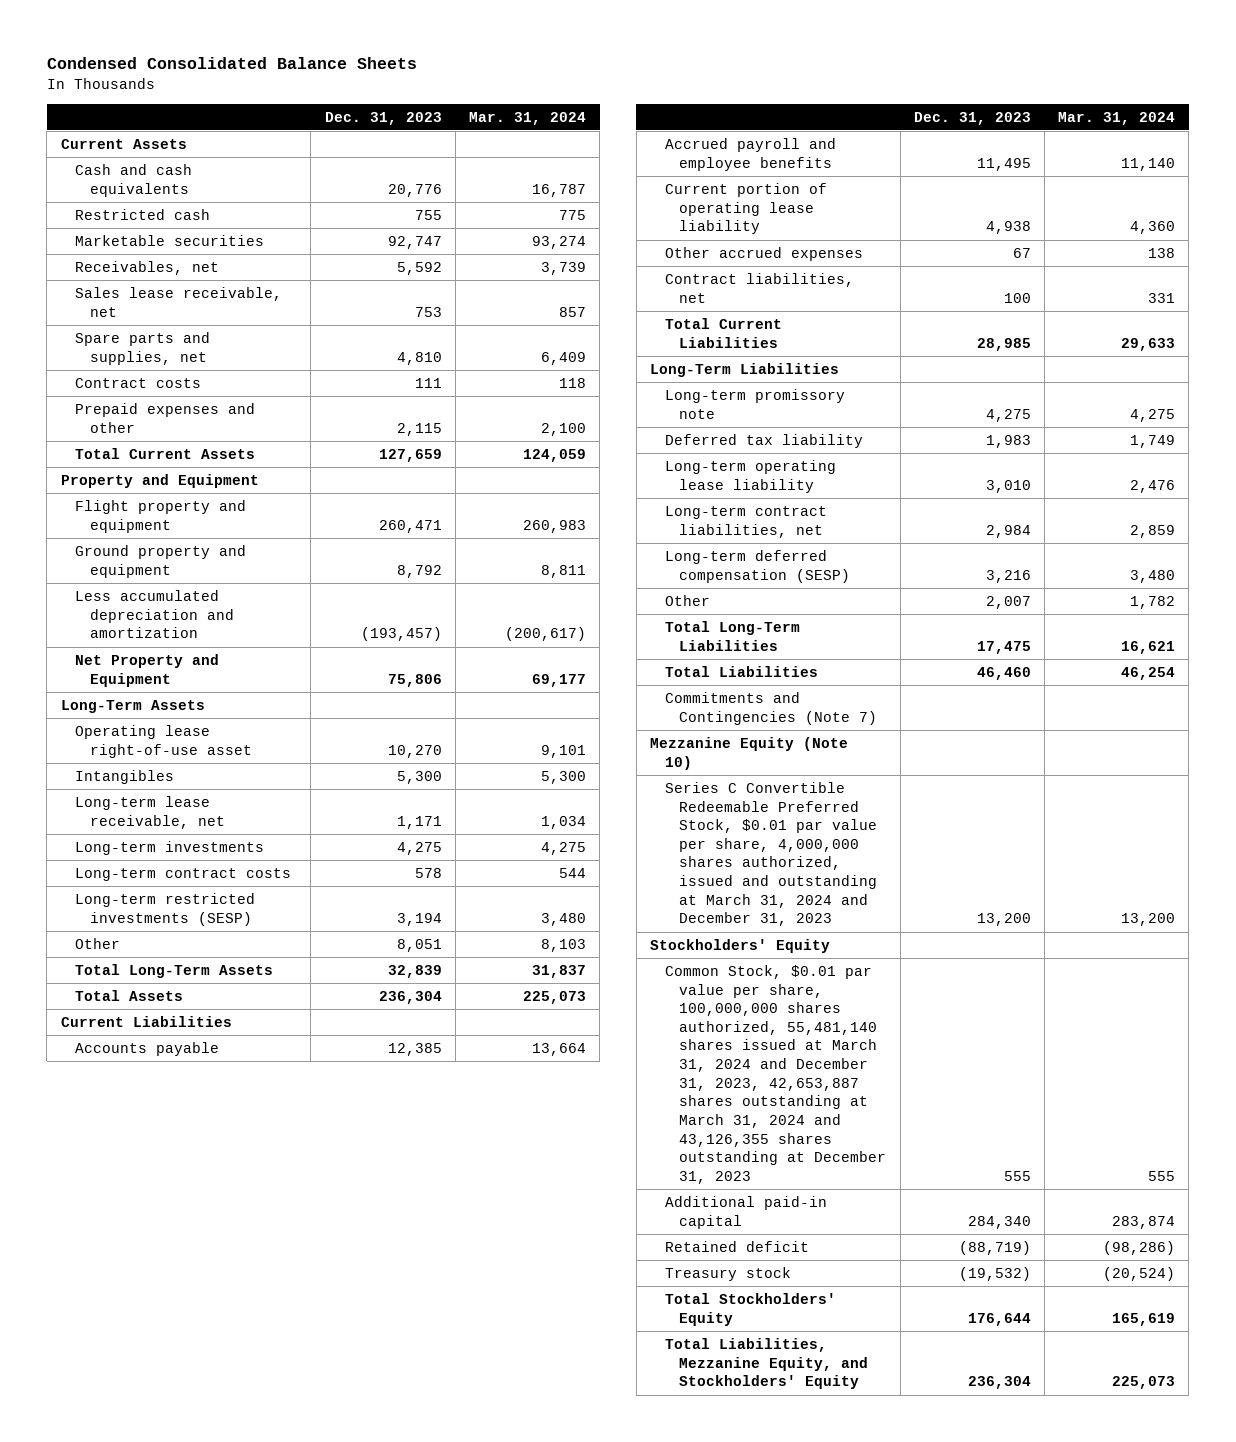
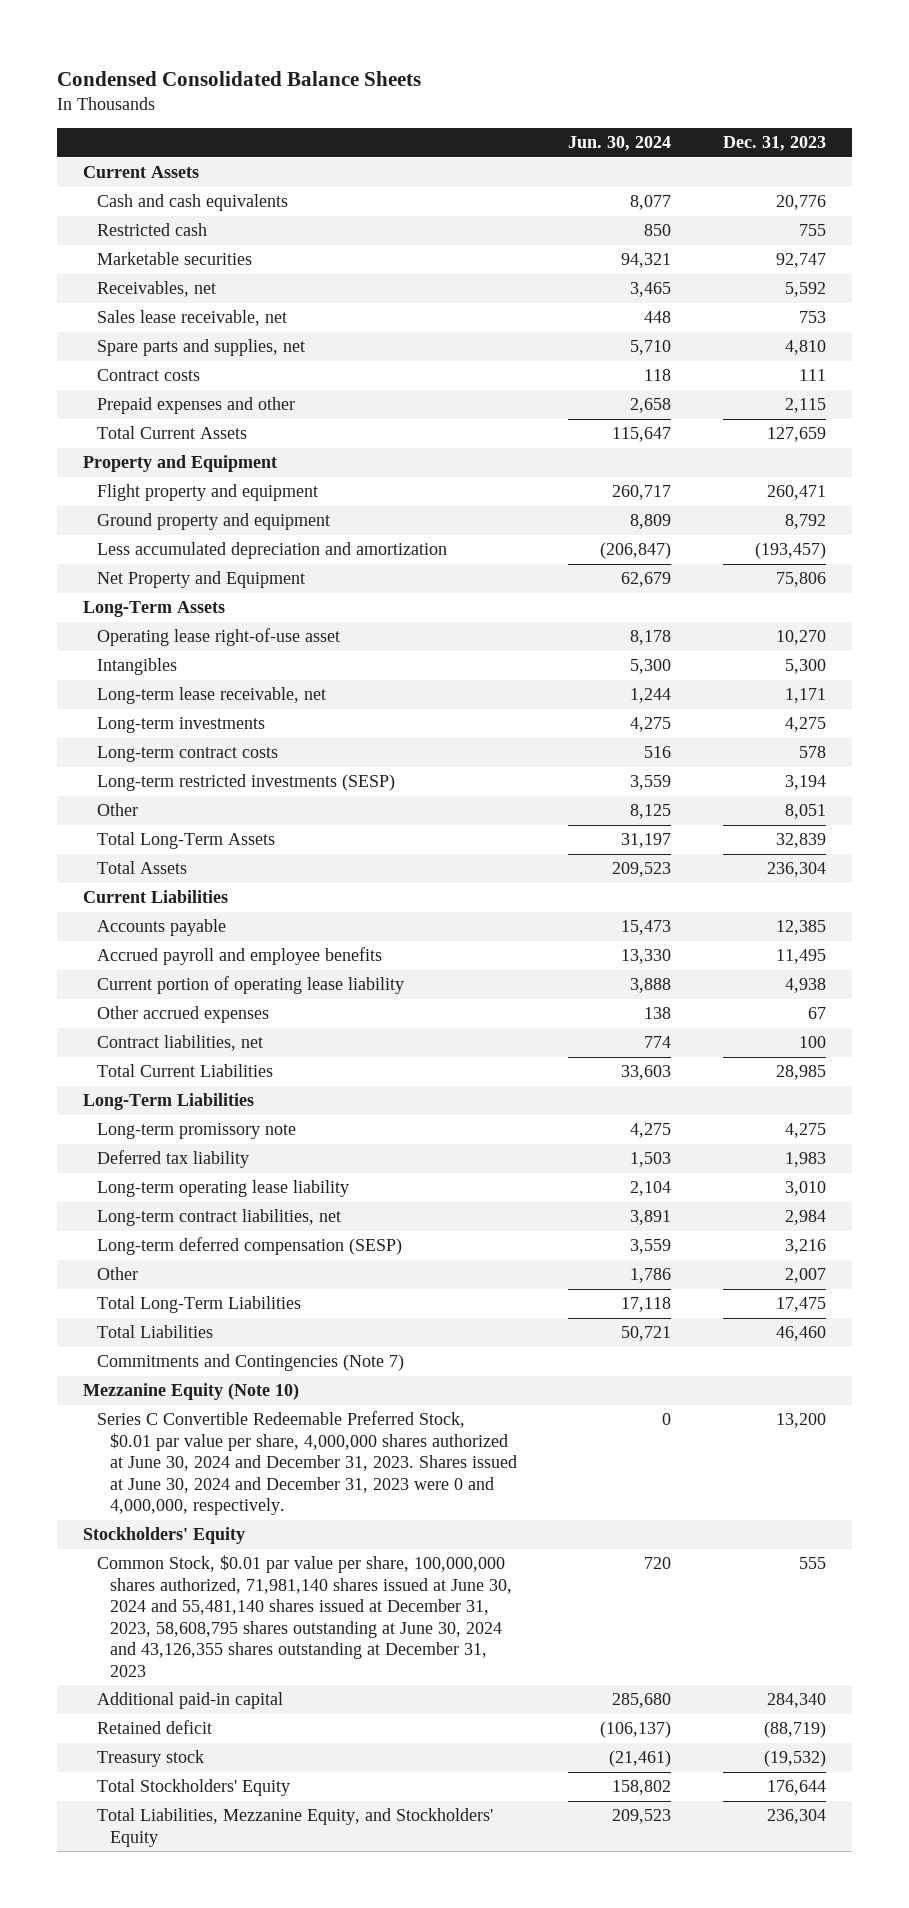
- | Dec. 31, 2023 | Mar. 31, 2024
+ | Jun. 30, 2024 | Dec. 31, 2023
- Series C Convertible Redeemable Preferred Stock, $0.01 par value per share, 4,000,000 shares authorized, issued and outstanding at March 31, 2024 and December 31, 2023 | 13,200 | 13,200
+ Series C Convertible Redeemable Preferred Stock, $0.01 par value per share, 4,000,000 shares authorized at June 30, 2024 and December 31, 2023. Shares issued at June 30, 2024 and December 31, 2023 were 0 and 4,000,000, respectively. | 0 | 13,200
- Common Stock, $0.01 par value per share, 100,000,000 shares authorized, 55,481,140 shares issued at March 31, 2024 and December 31, 2023, 42,653,887 shares outstanding at March 31, 2024 and 43,126,355 shares outstanding at December 31, 2023 | 555 | 555
+ Common Stock, $0.01 par value per share, 100,000,000 shares authorized, 71,981,140 shares issued at June 30, 2024 and 55,481,140 shares issued at December 31, 2023, 58,608,795 shares outstanding at June 30, 2024 and 43,126,355 shares outstanding at December 31, 2023 | 720 | 555

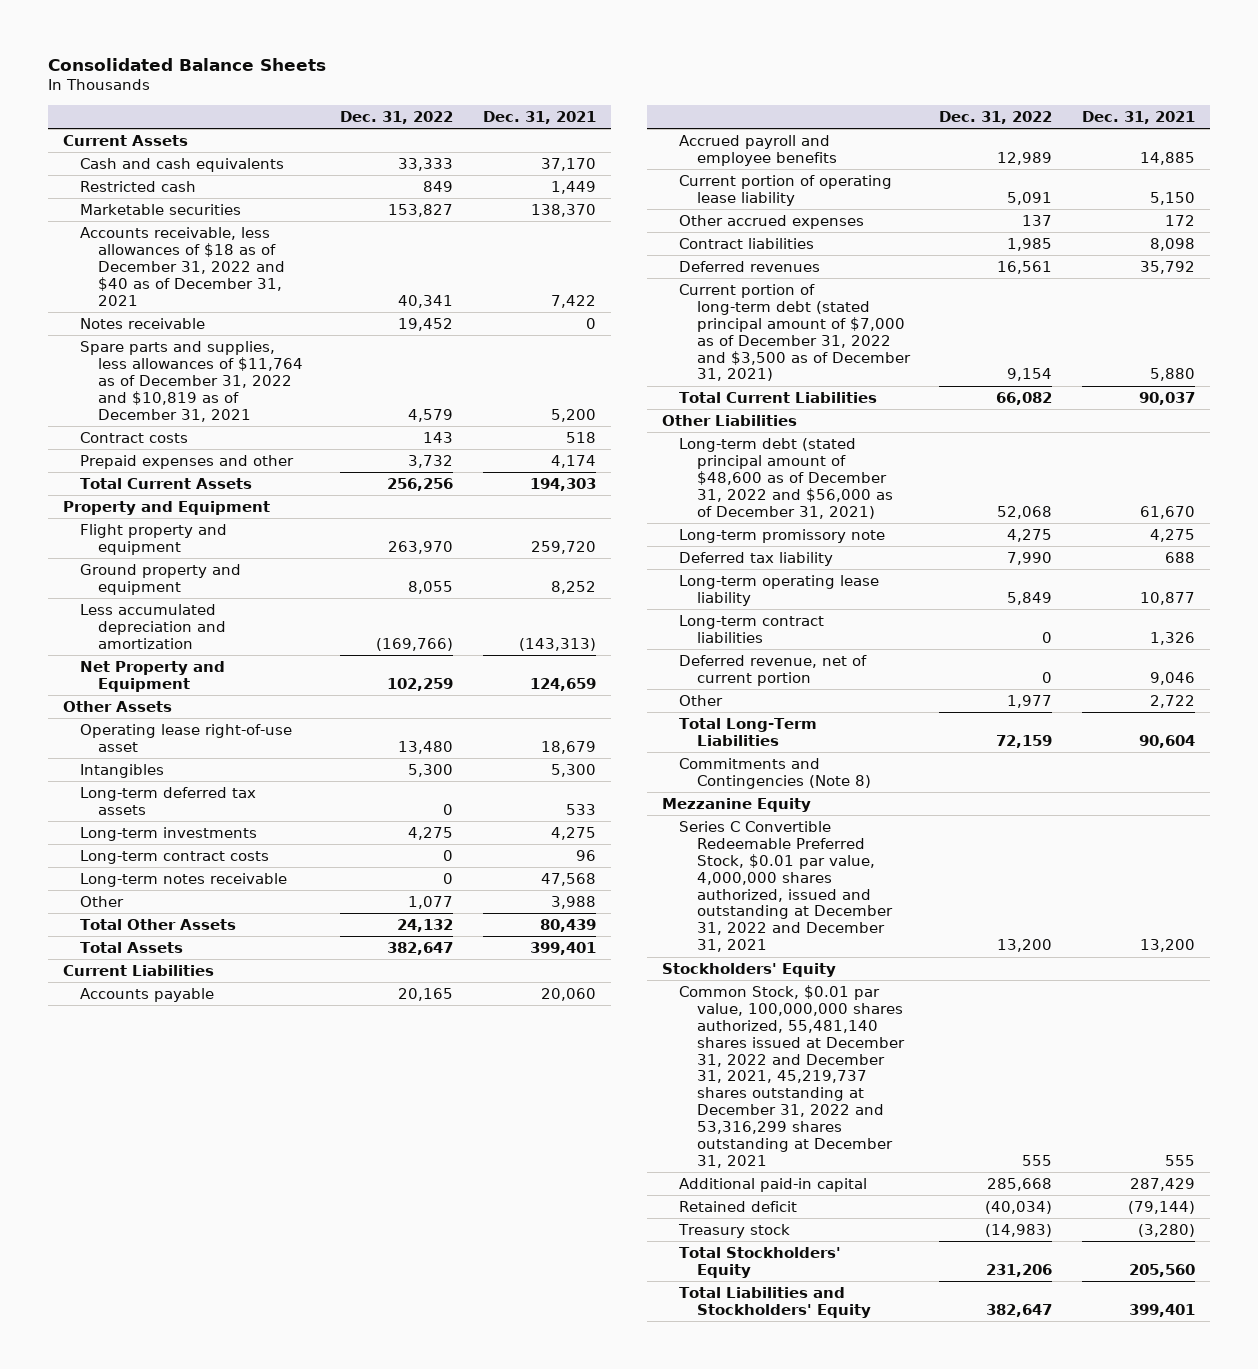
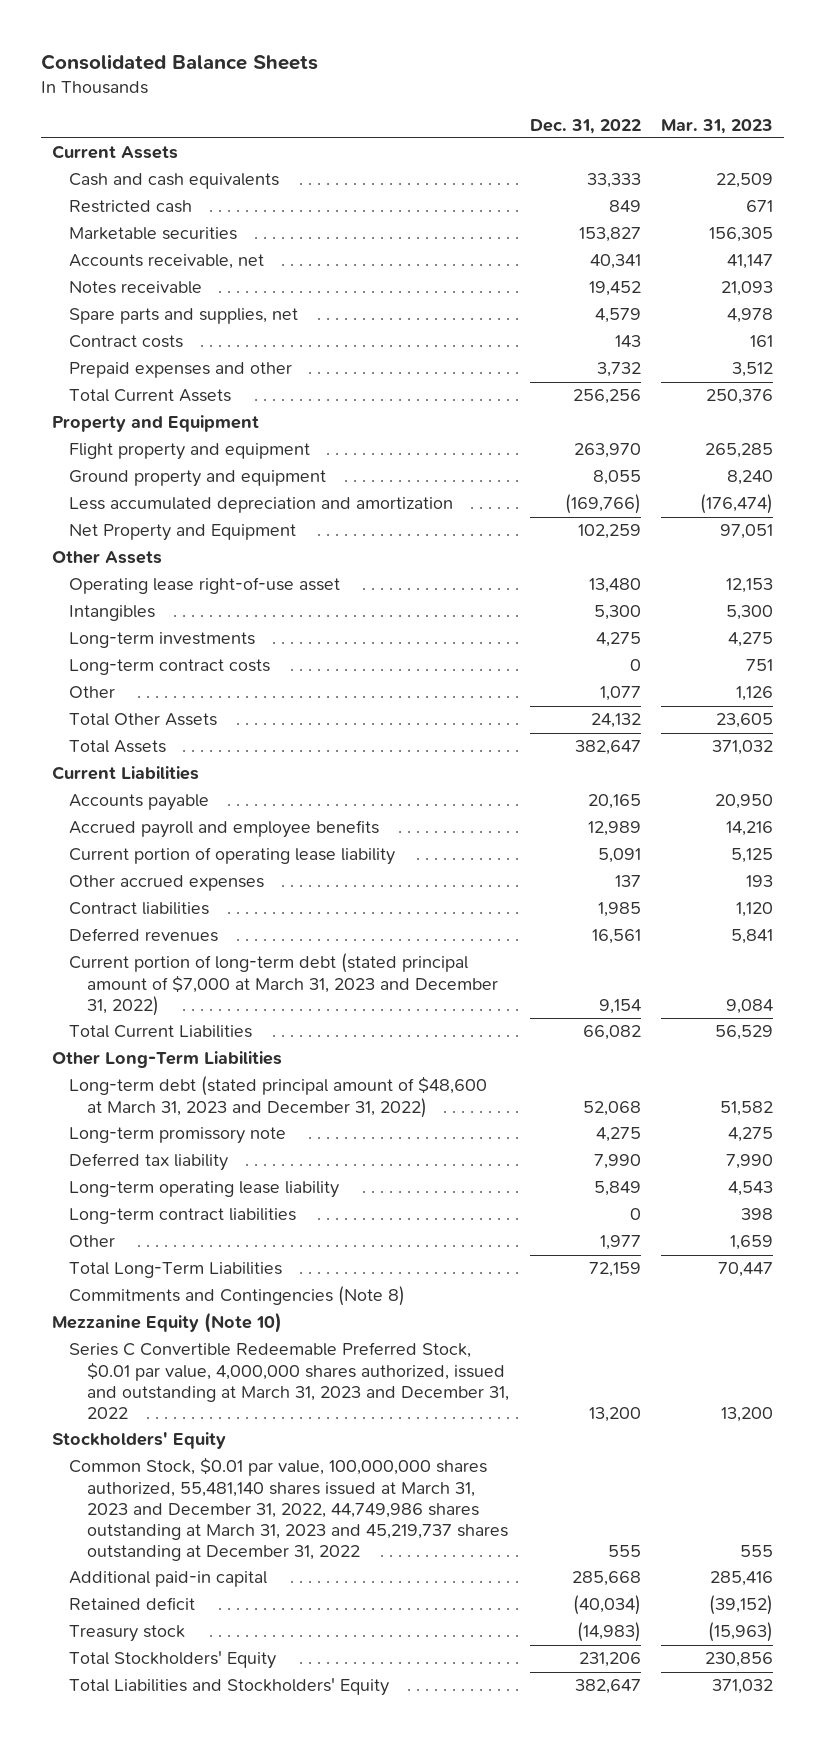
- | Dec. 31, 2022 | Dec. 31, 2021
+ | Dec. 31, 2022 | Mar. 31, 2023
- Accounts receivable, less allowances of $18 as of December 31, 2022 and $40 as of December 31, 2021 | 40,341 | 7,422
+ Accounts receivable, net | 40,341 | 41,147
- Spare parts and supplies, less allowances of $11,764 as of December 31, 2022 and $10,819 as of December 31, 2021 | 4,579 | 5,200
+ Spare parts and supplies, net | 4,579 | 4,978
- Long-term deferred tax assets | 0 | 533
- Long-term notes receivable | 0 | 47,568
- Current portion of long-term debt (stated principal amount of $7,000 as of December 31, 2022 and $3,500 as of December 31, 2021) | 9,154 | 5,880
+ Current portion of long-term debt (stated principal amount of $7,000 at March 31, 2023 and December 31, 2022) | 9,154 | 9,084
- Other Liabilities
- Long-term debt (stated principal amount of $48,600 as of December 31, 2022 and $56,000 as of December 31, 2021) | 52,068 | 61,670
+ Other Long-Term Liabilities
+ Long-term debt (stated principal amount of $48,600 at March 31, 2023 and December 31, 2022) | 52,068 | 51,582
- Deferred revenue, net of current portion | 0 | 9,046
- Mezzanine Equity
- Series C Convertible Redeemable Preferred Stock, $0.01 par value, 4,000,000 shares authorized, issued and outstanding at December 31, 2022 and December 31, 2021 | 13,200 | 13,200
+ Mezzanine Equity (Note 10)
+ Series C Convertible Redeemable Preferred Stock, $0.01 par value, 4,000,000 shares authorized, issued and outstanding at March 31, 2023 and December 31, 2022 | 13,200 | 13,200
- Common Stock, $0.01 par value, 100,000,000 shares authorized, 55,481,140 shares issued at December 31, 2022 and December 31, 2021, 45,219,737 shares outstanding at December 31, 2022 and 53,316,299 shares outstanding at December 31, 2021 | 555 | 555
+ Common Stock, $0.01 par value, 100,000,000 shares authorized, 55,481,140 shares issued at March 31, 2023 and December 31, 2022, 44,749,986 shares outstanding at March 31, 2023 and 45,219,737 shares outstanding at December 31, 2022 | 555 | 555

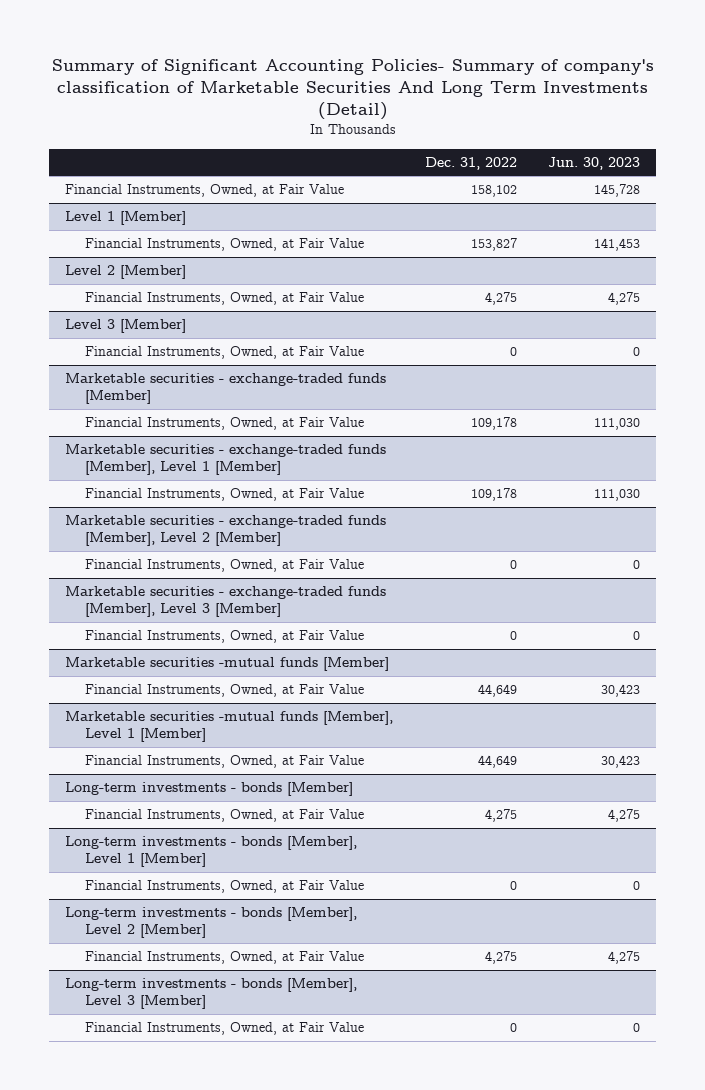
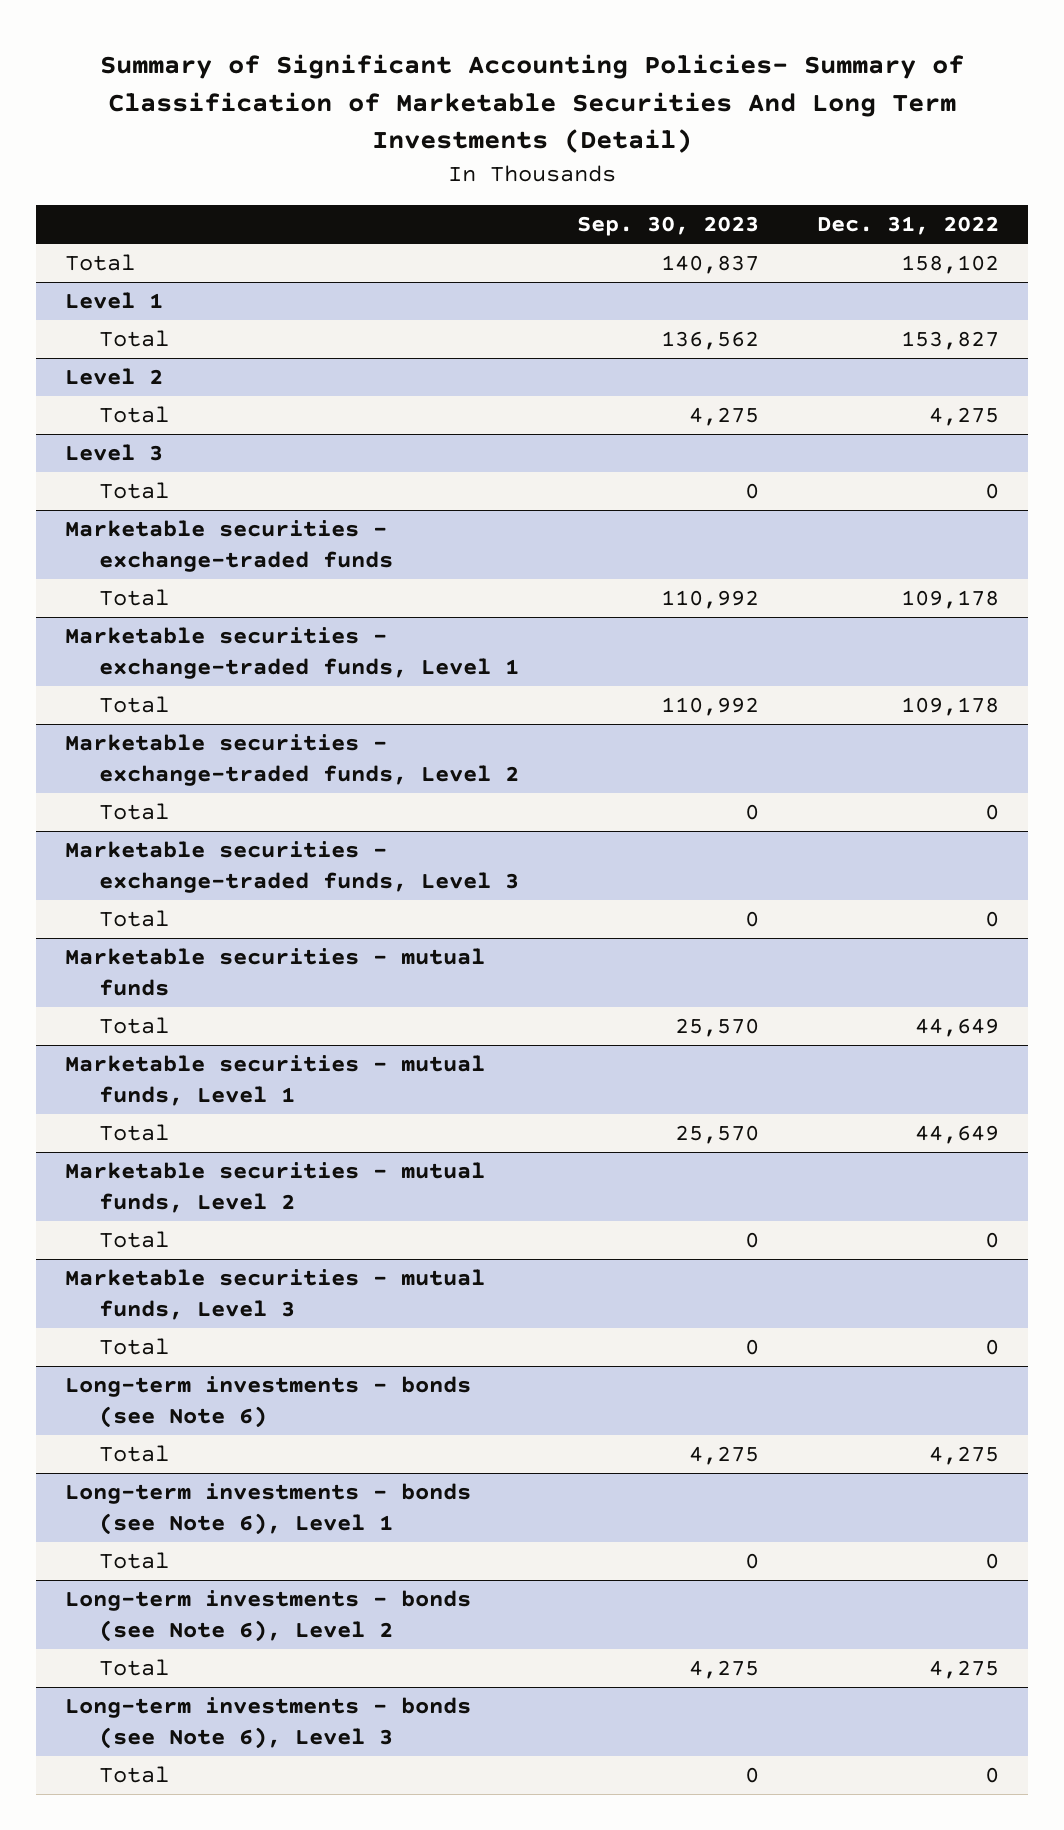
- Summary of Significant Accounting Policies- Summary of company's classification of Marketable Securities And Long Term Investments (Detail)
+ Summary of Significant Accounting Policies- Summary of Classification of Marketable Securities And Long Term Investments (Detail)
- | Dec. 31, 2022 | Jun. 30, 2023
+ | Sep. 30, 2023 | Dec. 31, 2022
- Financial Instruments, Owned, at Fair Value | 158,102 | 145,728
- Level 1 [Member]
- Financial Instruments, Owned, at Fair Value | 153,827 | 141,453
- Level 2 [Member]
- Financial Instruments, Owned, at Fair Value | 4,275 | 4,275
- Level 3 [Member]
- Financial Instruments, Owned, at Fair Value | 0 | 0
- Marketable securities - exchange-traded funds [Member]
- Financial Instruments, Owned, at Fair Value | 109,178 | 111,030
- Marketable securities - exchange-traded funds [Member], Level 1 [Member]
- Financial Instruments, Owned, at Fair Value | 109,178 | 111,030
- Marketable securities - exchange-traded funds [Member], Level 2 [Member]
- Financial Instruments, Owned, at Fair Value | 0 | 0
- Marketable securities - exchange-traded funds [Member], Level 3 [Member]
- Financial Instruments, Owned, at Fair Value | 0 | 0
- Marketable securities -mutual funds [Member]
- Financial Instruments, Owned, at Fair Value | 44,649 | 30,423
- Marketable securities -mutual funds [Member], Level 1 [Member]
- Financial Instruments, Owned, at Fair Value | 44,649 | 30,423
- Long-term investments - bonds [Member]
- Financial Instruments, Owned, at Fair Value | 4,275 | 4,275
- Long-term investments - bonds [Member], Level 1 [Member]
- Financial Instruments, Owned, at Fair Value | 0 | 0
- Long-term investments - bonds [Member], Level 2 [Member]
- Financial Instruments, Owned, at Fair Value | 4,275 | 4,275
- Long-term investments - bonds [Member], Level 3 [Member]
- Financial Instruments, Owned, at Fair Value | 0 | 0
+ Total | 140,837 | 158,102
+ Level 1
+ Total | 136,562 | 153,827
+ Level 2
+ Total | 4,275 | 4,275
+ Level 3
+ Total | 0 | 0
+ Marketable securities - exchange-traded funds
+ Total | 110,992 | 109,178
+ Marketable securities - exchange-traded funds, Level 1
+ Total | 110,992 | 109,178
+ Marketable securities - exchange-traded funds, Level 2
+ Total | 0 | 0
+ Marketable securities - exchange-traded funds, Level 3
+ Total | 0 | 0
+ Marketable securities - mutual funds
+ Total | 25,570 | 44,649
+ Marketable securities - mutual funds, Level 1
+ Total | 25,570 | 44,649
+ Marketable securities - mutual funds, Level 2
+ Total | 0 | 0
+ Marketable securities - mutual funds, Level 3
+ Total | 0 | 0
+ Long-term investments - bonds (see Note 6)
+ Total | 4,275 | 4,275
+ Long-term investments - bonds (see Note 6), Level 1
+ Total | 0 | 0
+ Long-term investments - bonds (see Note 6), Level 2
+ Total | 4,275 | 4,275
+ Long-term investments - bonds (see Note 6), Level 3
+ Total | 0 | 0

